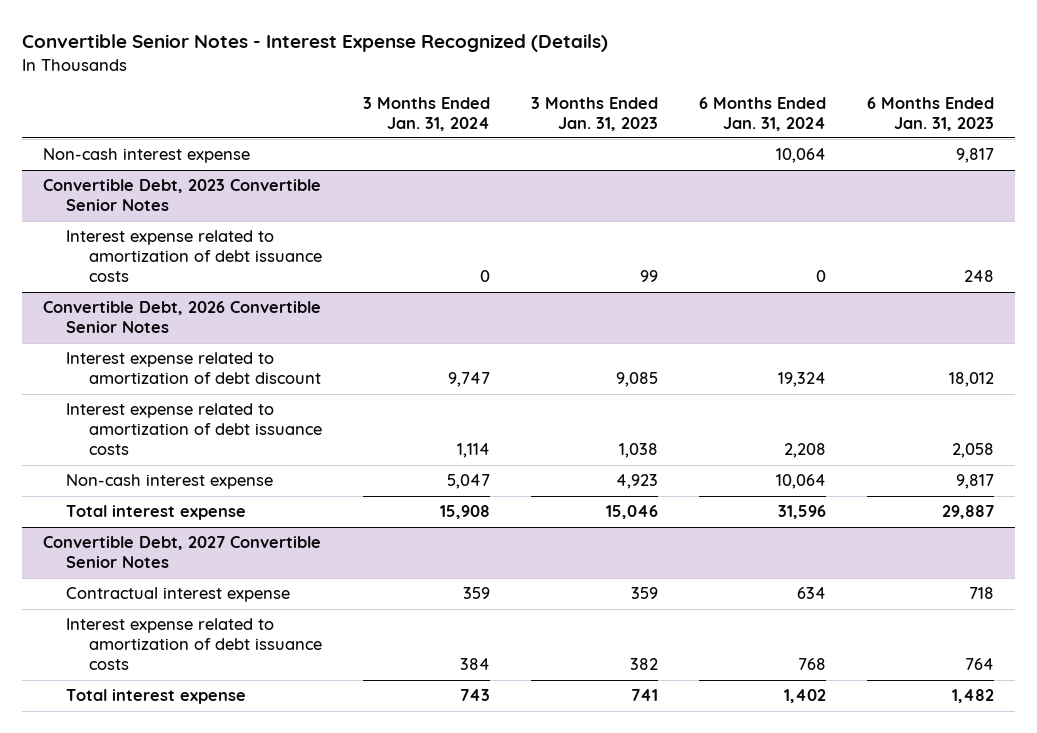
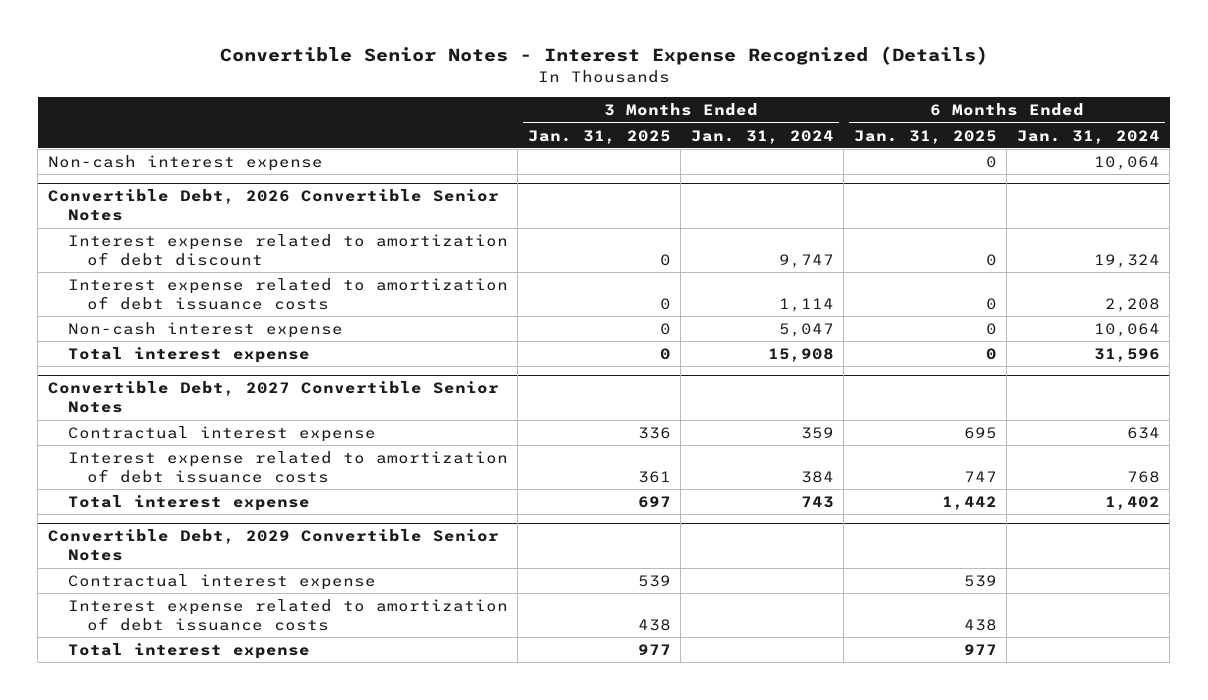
- | 3 Months Ended Jan. 31, 2024 | 3 Months Ended Jan. 31, 2023 | 6 Months Ended Jan. 31, 2024 | 6 Months Ended Jan. 31, 2023
+ | 3 Months Ended Jan. 31, 2025 | 3 Months Ended Jan. 31, 2024 | 6 Months Ended Jan. 31, 2025 | 6 Months Ended Jan. 31, 2024
- Convertible Debt, 2023 Convertible Senior Notes
- Interest expense related to amortization of debt issuance costs | 0 | 99 | 0 | 248
+ Convertible Debt, 2029 Convertible Senior Notes
+ Contractual interest expense | 539 | | 539 |
+ Interest expense related to amortization of debt issuance costs | 438 | | 438 |
+ Total interest expense | 977 | | 977 |

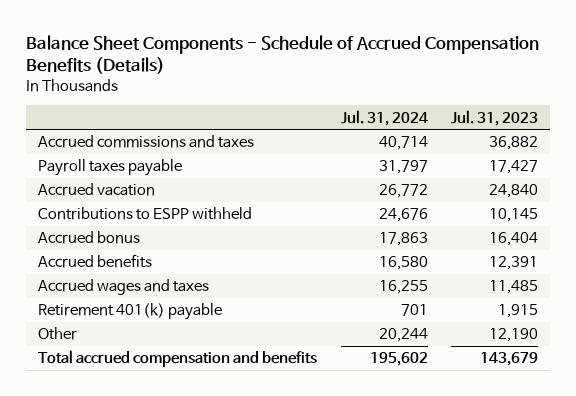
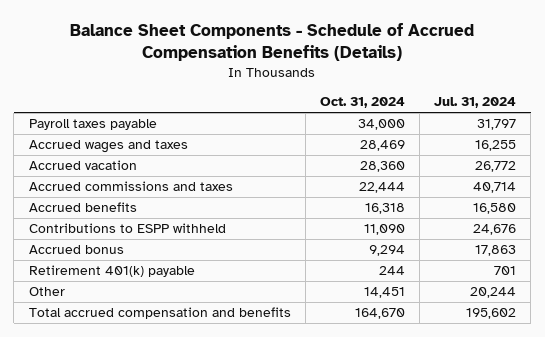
- | Jul. 31, 2024 | Jul. 31, 2023
+ | Oct. 31, 2024 | Jul. 31, 2024
moved up: Accrued wages and taxes | 28,469 | 16,255
moved down: Accrued commissions and taxes | 22,444 | 40,714
moved up: Accrued benefits | 16,318 | 16,580

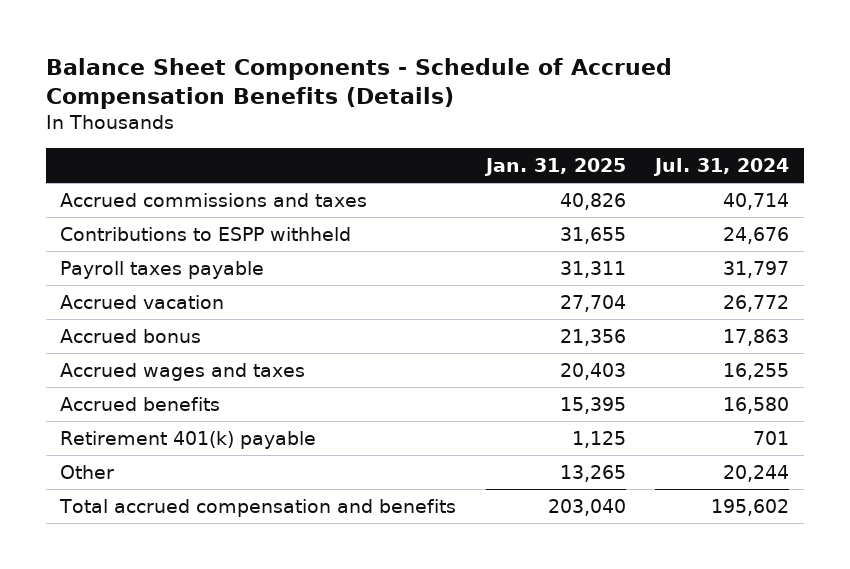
- | Oct. 31, 2024 | Jul. 31, 2024
+ | Jan. 31, 2025 | Jul. 31, 2024
moved down: Payroll taxes payable | 31,311 | 31,797
moved down: Accrued vacation | 27,704 | 26,772
moved down: Accrued wages and taxes | 20,403 | 16,255
moved down: Accrued benefits | 15,395 | 16,580

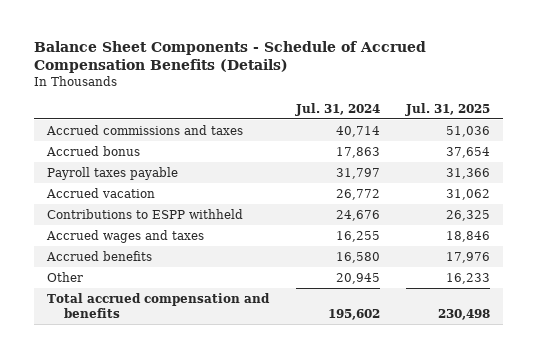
- | Jan. 31, 2025 | Jul. 31, 2024
+ | Jul. 31, 2024 | Jul. 31, 2025
moved up: Accrued bonus | 17,863 | 37,654
moved down: Contributions to ESPP withheld | 24,676 | 26,325
- Retirement 401(k) payable | 1,125 | 701
- Other | 13,265 | 20,244
+ Other | 20,945 | 16,233

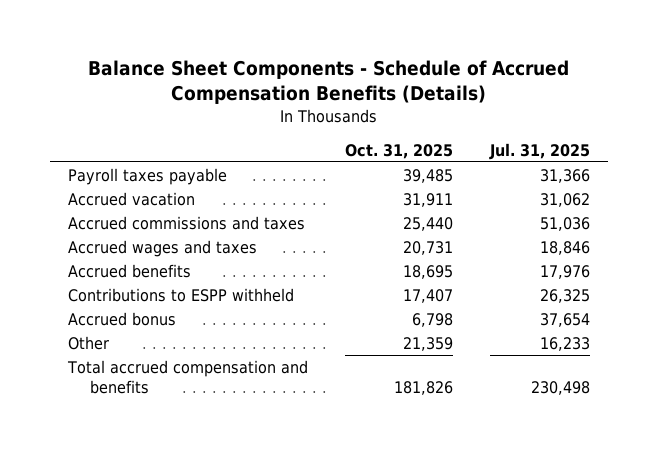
- | Jul. 31, 2024 | Jul. 31, 2025
+ | Oct. 31, 2025 | Jul. 31, 2025
moved down: Accrued commissions and taxes | 25,440 | 51,036
moved down: Contributions to ESPP withheld | 17,407 | 26,325
moved down: Accrued bonus | 6,798 | 37,654

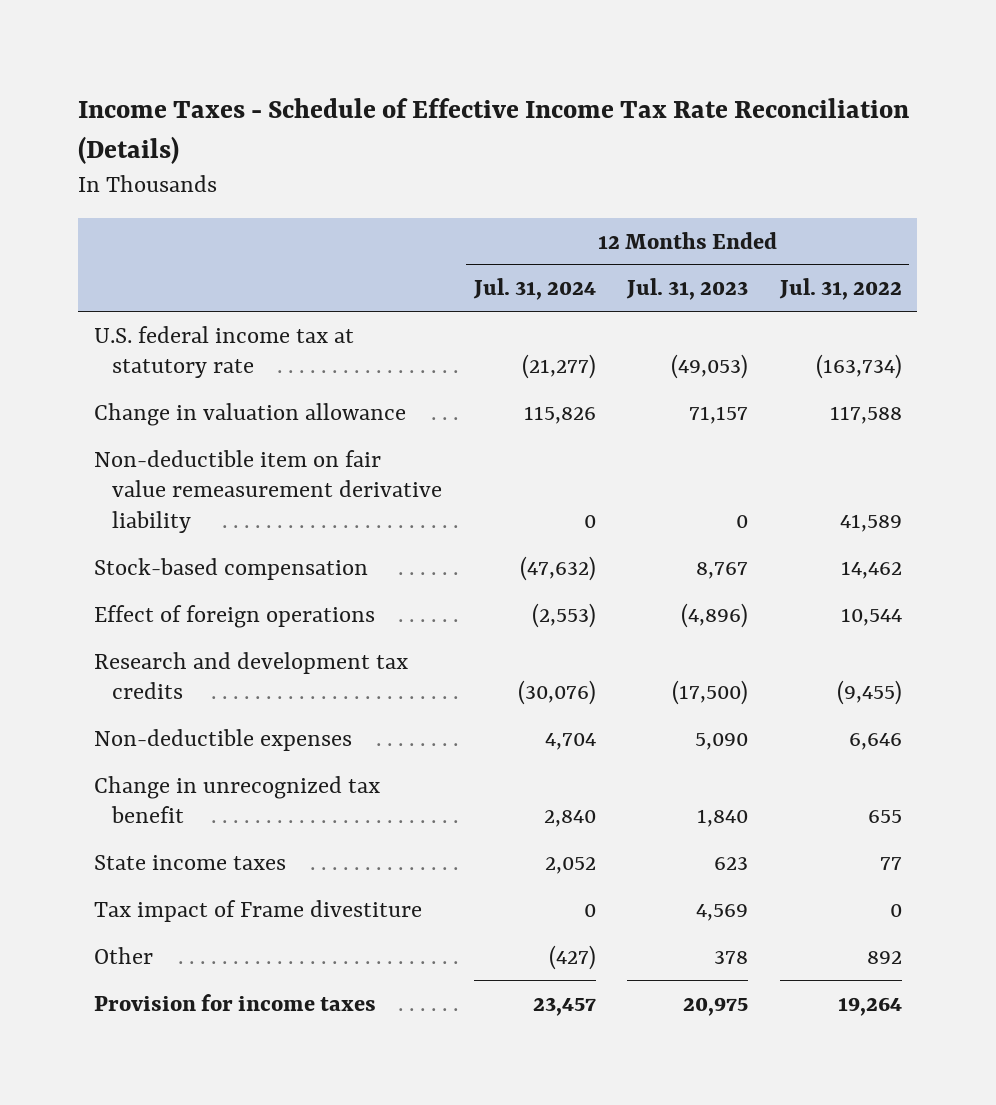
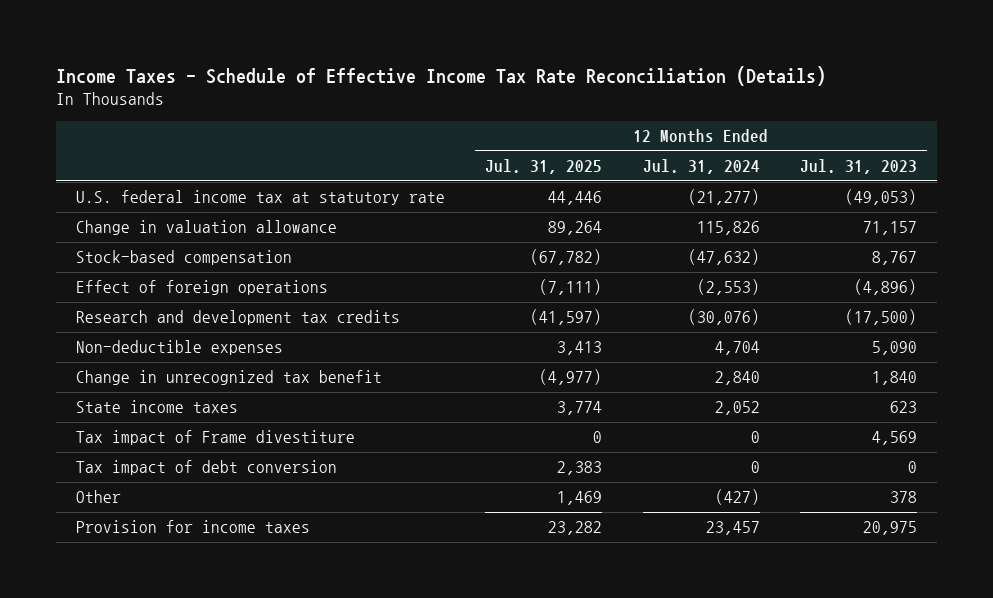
- | 12 Months Ended Jul. 31, 2024 | 12 Months Ended Jul. 31, 2023 | 12 Months Ended Jul. 31, 2022
+ | 12 Months Ended Jul. 31, 2025 | 12 Months Ended Jul. 31, 2024 | 12 Months Ended Jul. 31, 2023
- Non-deductible item on fair value remeasurement derivative liability | 0 | 0 | 41,589
+ Tax impact of debt conversion | 2,383 | 0 | 0

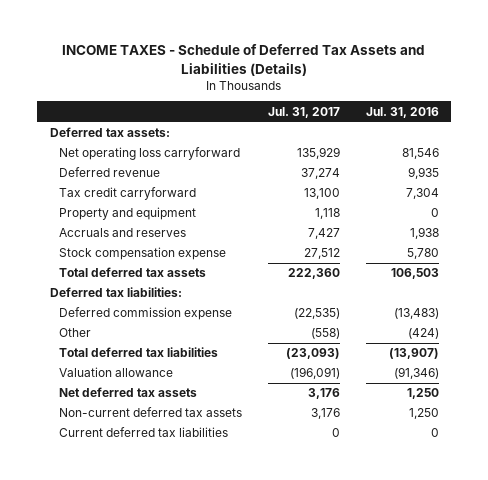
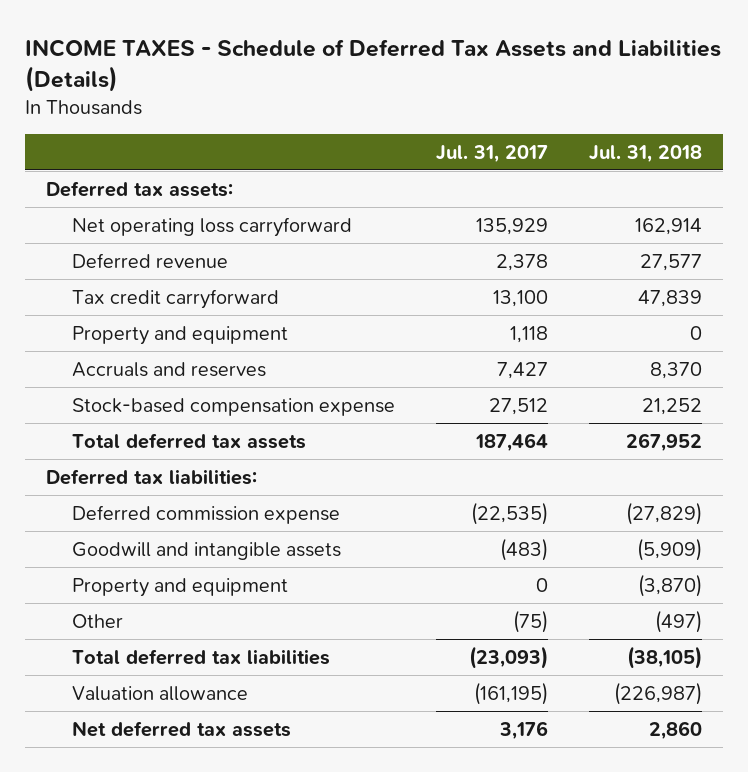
- | Jul. 31, 2017 | Jul. 31, 2016
+ | Jul. 31, 2017 | Jul. 31, 2018
- Deferred revenue | 37,274 | 9,935
+ Deferred revenue | 2,378 | 27,577
- Stock compensation expense | 27,512 | 5,780
- Total deferred tax assets | 222,360 | 106,503
+ Stock-based compensation expense | 27,512 | 21,252
+ Total deferred tax assets | 187,464 | 267,952
- Other | (558) | (424)
+ Goodwill and intangible assets | (483) | (5,909)
+ Property and equipment | 0 | (3,870)
+ Other | (75) | (497)
- Valuation allowance | (196,091) | (91,346)
+ Valuation allowance | (161,195) | (226,987)
- Non-current deferred tax assets | 3,176 | 1,250
- Current deferred tax liabilities | 0 | 0

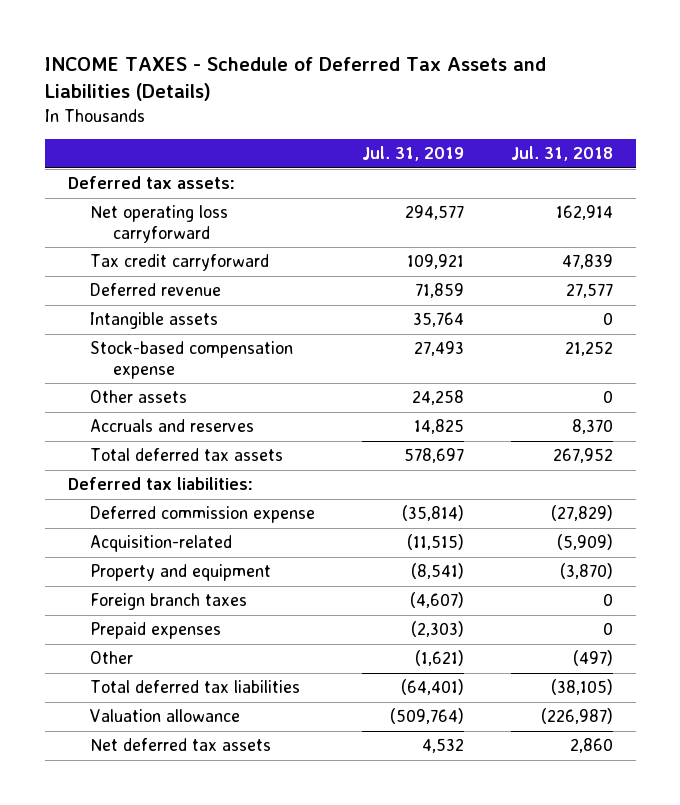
- | Jul. 31, 2017 | Jul. 31, 2018
+ | Jul. 31, 2019 | Jul. 31, 2018
- Property and equipment | 1,118 | 0
moved down: Deferred revenue | 71,859 | 27,577
+ Intangible assets | 35,764 | 0
+ Other assets | 24,258 | 0
moved down: Accruals and reserves | 14,825 | 8,370
- Goodwill and intangible assets | (483) | (5,909)
+ Acquisition-related | (11,515) | (5,909)
+ Foreign branch taxes | (4,607) | 0
+ Prepaid expenses | (2,303) | 0

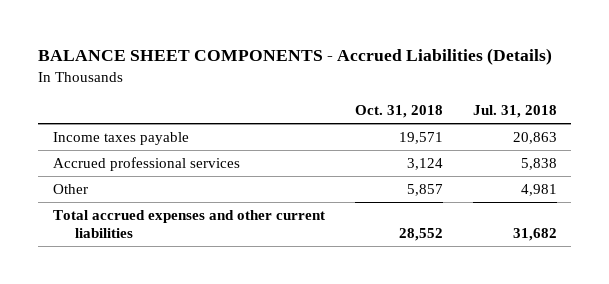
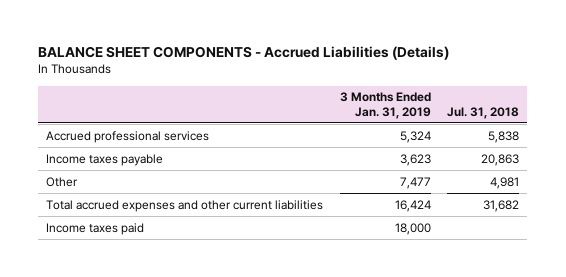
- | Oct. 31, 2018 | Jul. 31, 2018
+ | 3 Months Ended Jan. 31, 2019 | Jul. 31, 2018
moved down: Income taxes payable | 3,623 | 20,863
+ Income taxes paid | 18,000 |

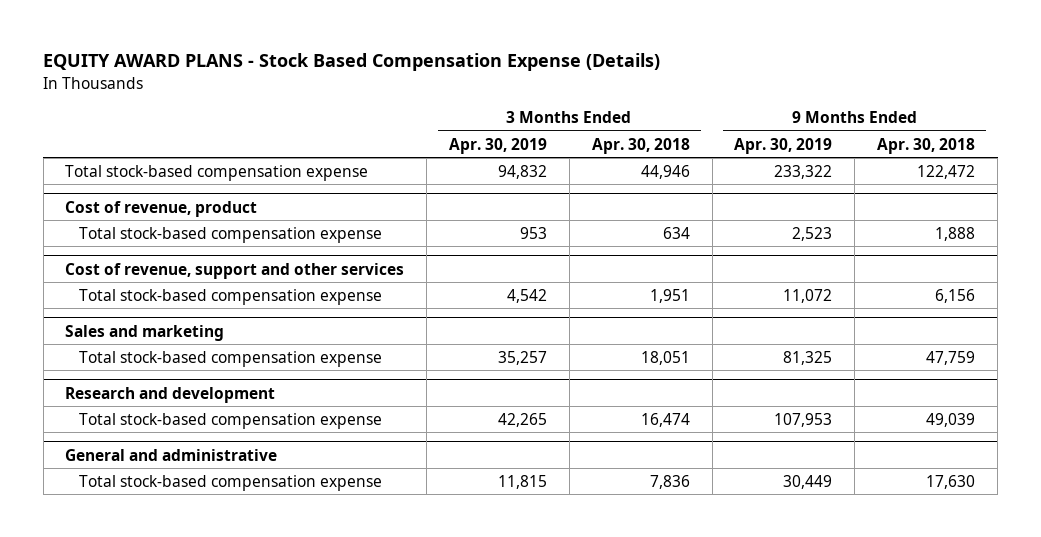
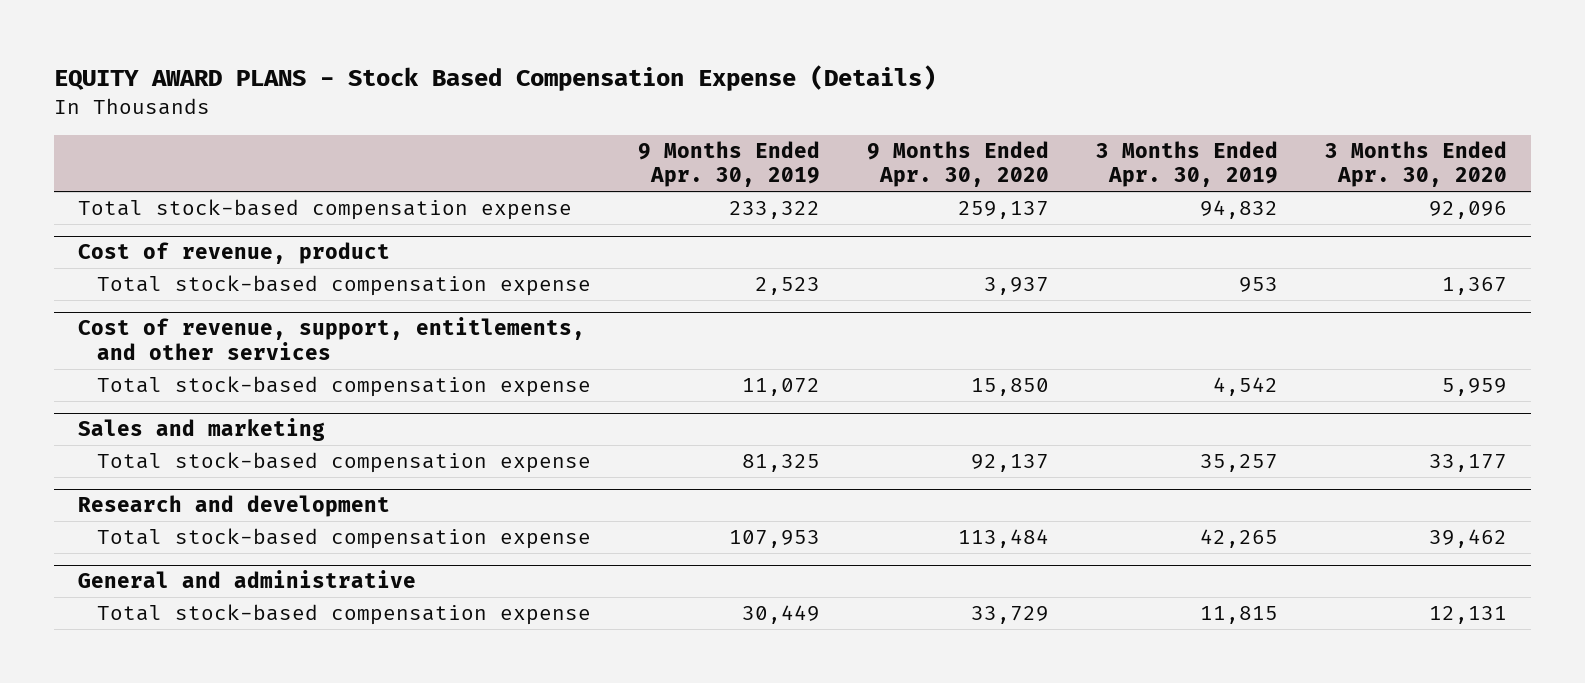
- | 3 Months Ended Apr. 30, 2019 | 3 Months Ended Apr. 30, 2018 | 9 Months Ended Apr. 30, 2019 | 9 Months Ended Apr. 30, 2018
+ | 9 Months Ended Apr. 30, 2019 | 9 Months Ended Apr. 30, 2020 | 3 Months Ended Apr. 30, 2019 | 3 Months Ended Apr. 30, 2020
- Cost of revenue, support and other services
+ Cost of revenue, support, entitlements, and other services

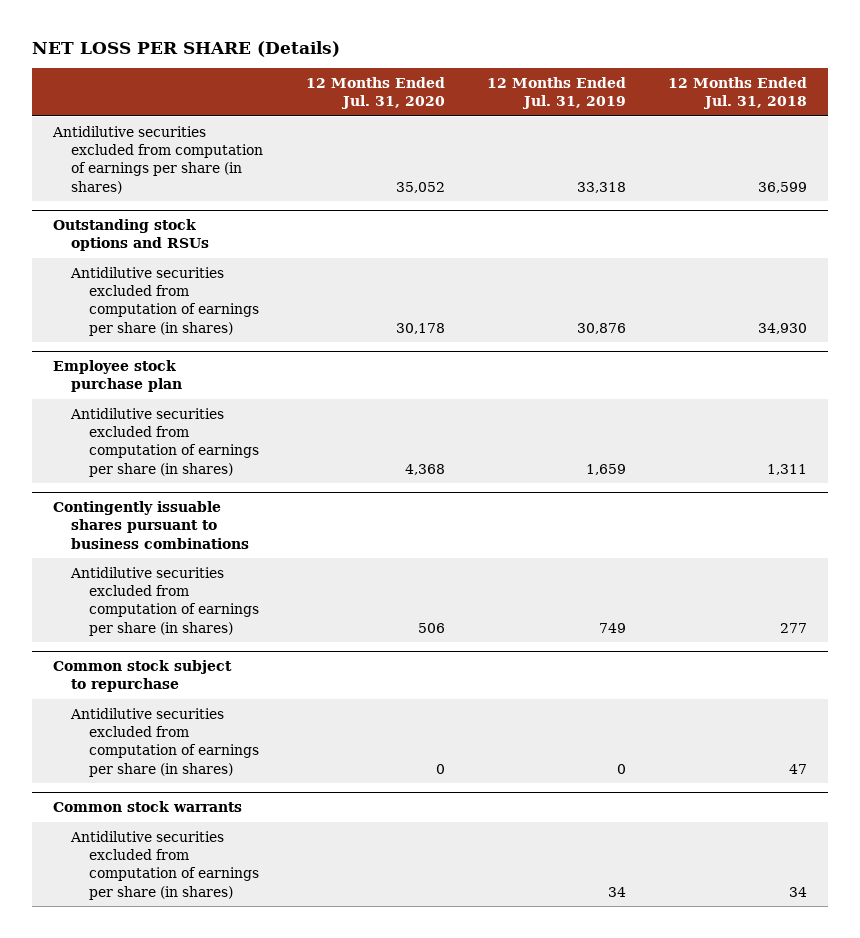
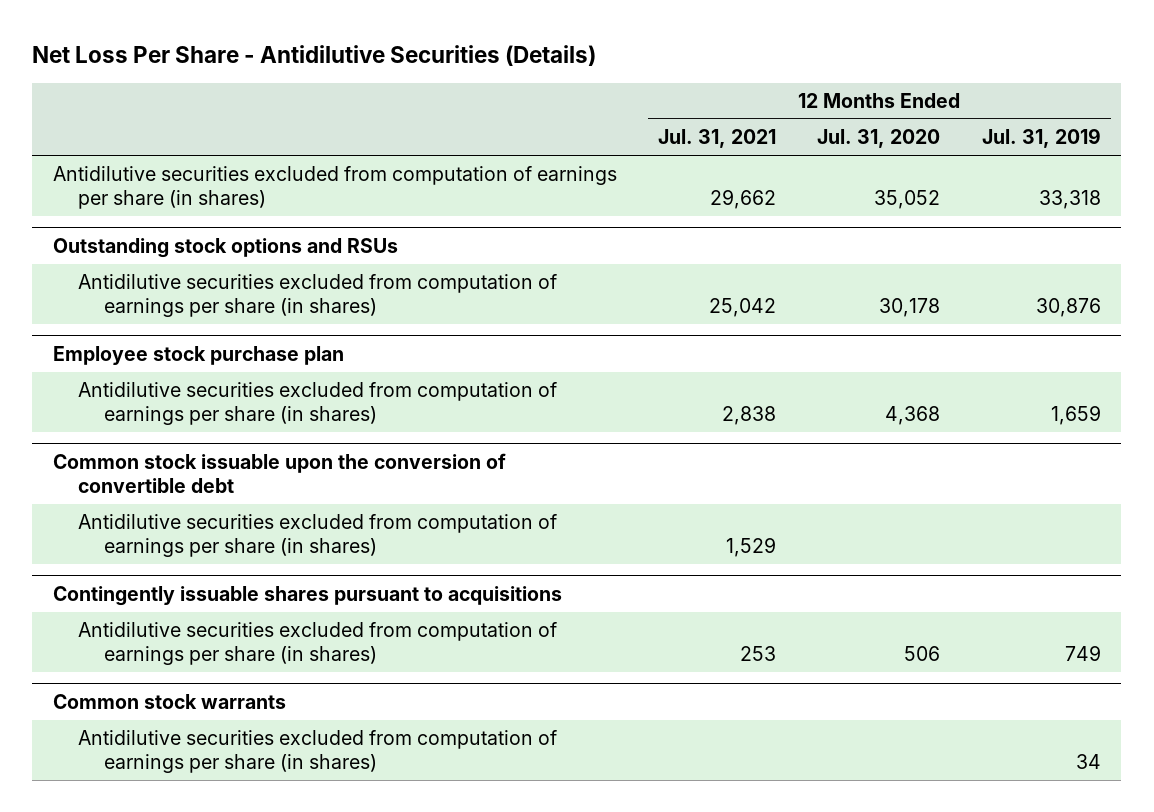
- NET LOSS PER SHARE (Details)
+ Net Loss Per Share - Antidilutive Securities (Details)
- | 12 Months Ended Jul. 31, 2020 | 12 Months Ended Jul. 31, 2019 | 12 Months Ended Jul. 31, 2018
+ | 12 Months Ended Jul. 31, 2021 | 12 Months Ended Jul. 31, 2020 | 12 Months Ended Jul. 31, 2019
- Contingently issuable shares pursuant to business combinations
+ Common stock issuable upon the conversion of convertible debt
+ Antidilutive securities excluded from computation of earnings per share (in shares) | 1,529 | |
+ Contingently issuable shares pursuant to acquisitions
- Common stock subject to repurchase
- Antidilutive securities excluded from computation of earnings per share (in shares) | 0 | 0 | 47

